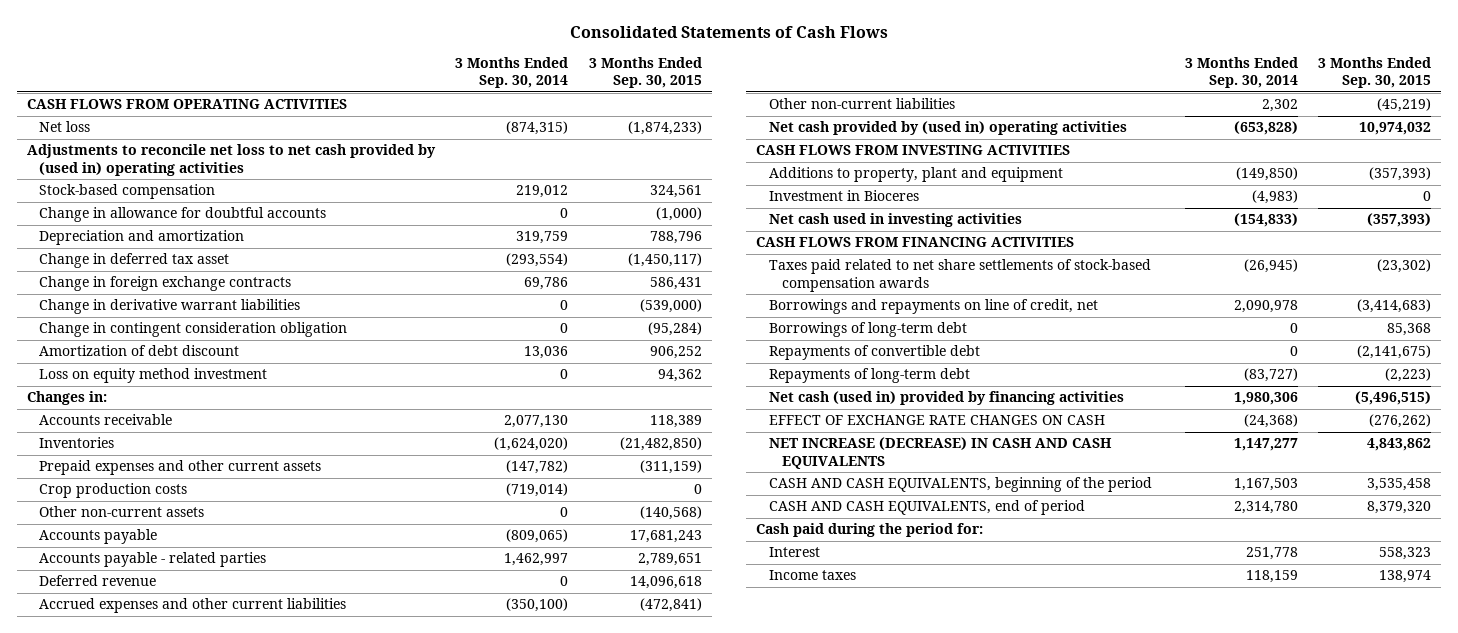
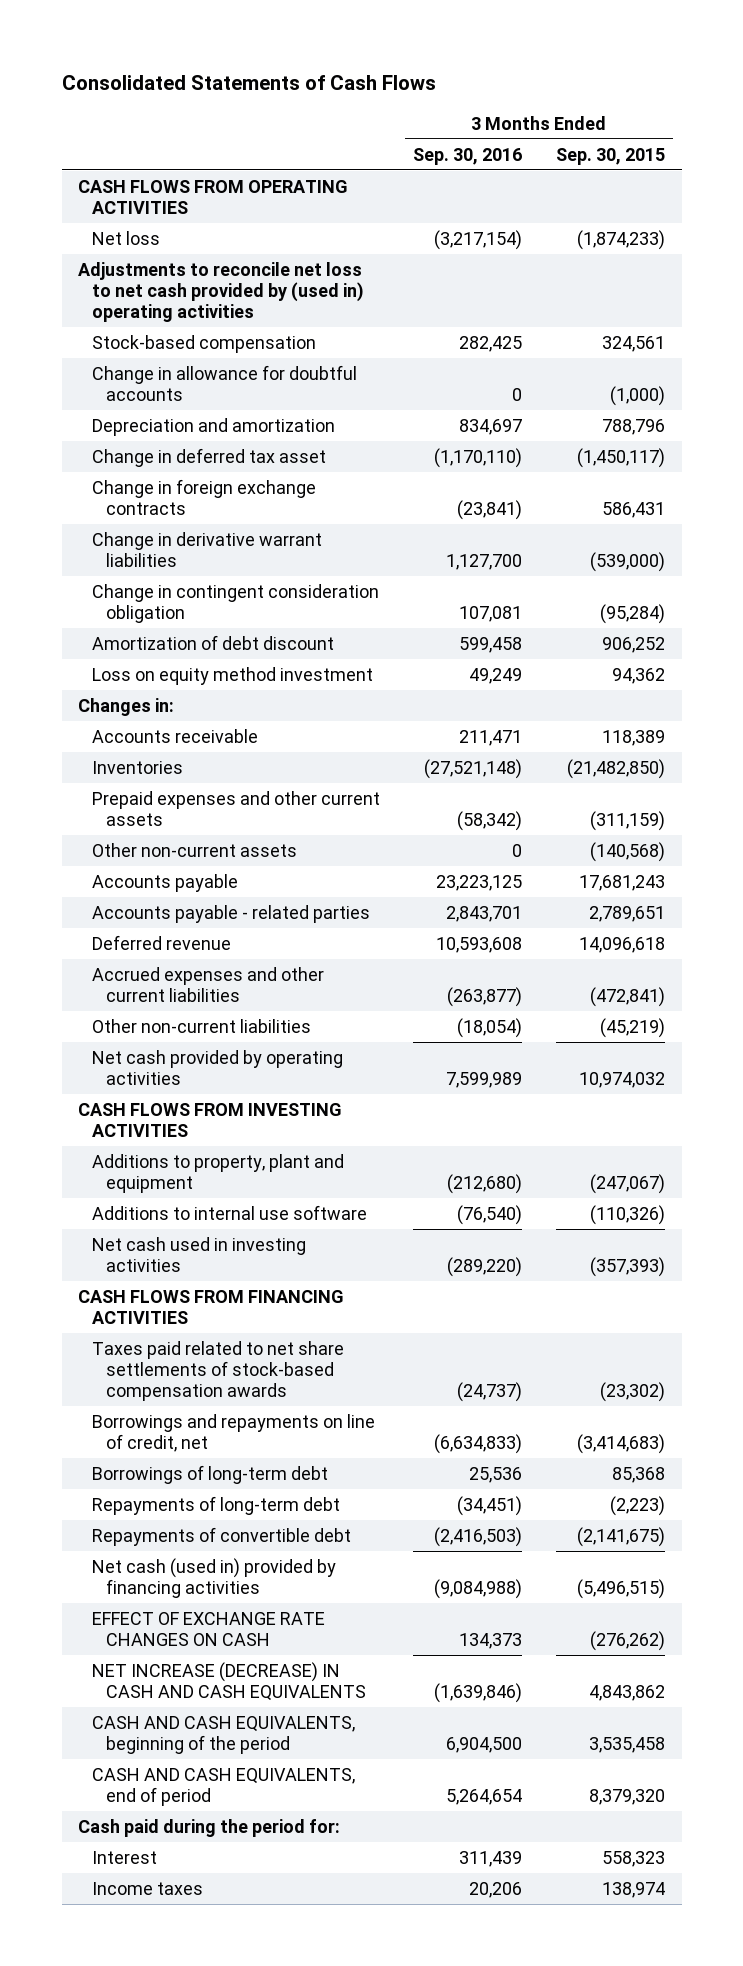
- | 3 Months Ended Sep. 30, 2014 | 3 Months Ended Sep. 30, 2015
+ | 3 Months Ended Sep. 30, 2016 | 3 Months Ended Sep. 30, 2015
- Crop production costs | (719,014) | 0
- Net cash provided by (used in) operating activities | (653,828) | 10,974,032
+ Net cash provided by operating activities | 7,599,989 | 10,974,032
- Additions to property, plant and equipment | (149,850) | (357,393)
- Investment in Bioceres | (4,983) | 0
+ Additions to property, plant and equipment | (212,680) | (247,067)
+ Additions to internal use software | (76,540) | (110,326)
moved down: Repayments of convertible debt | (2,416,503) | (2,141,675)

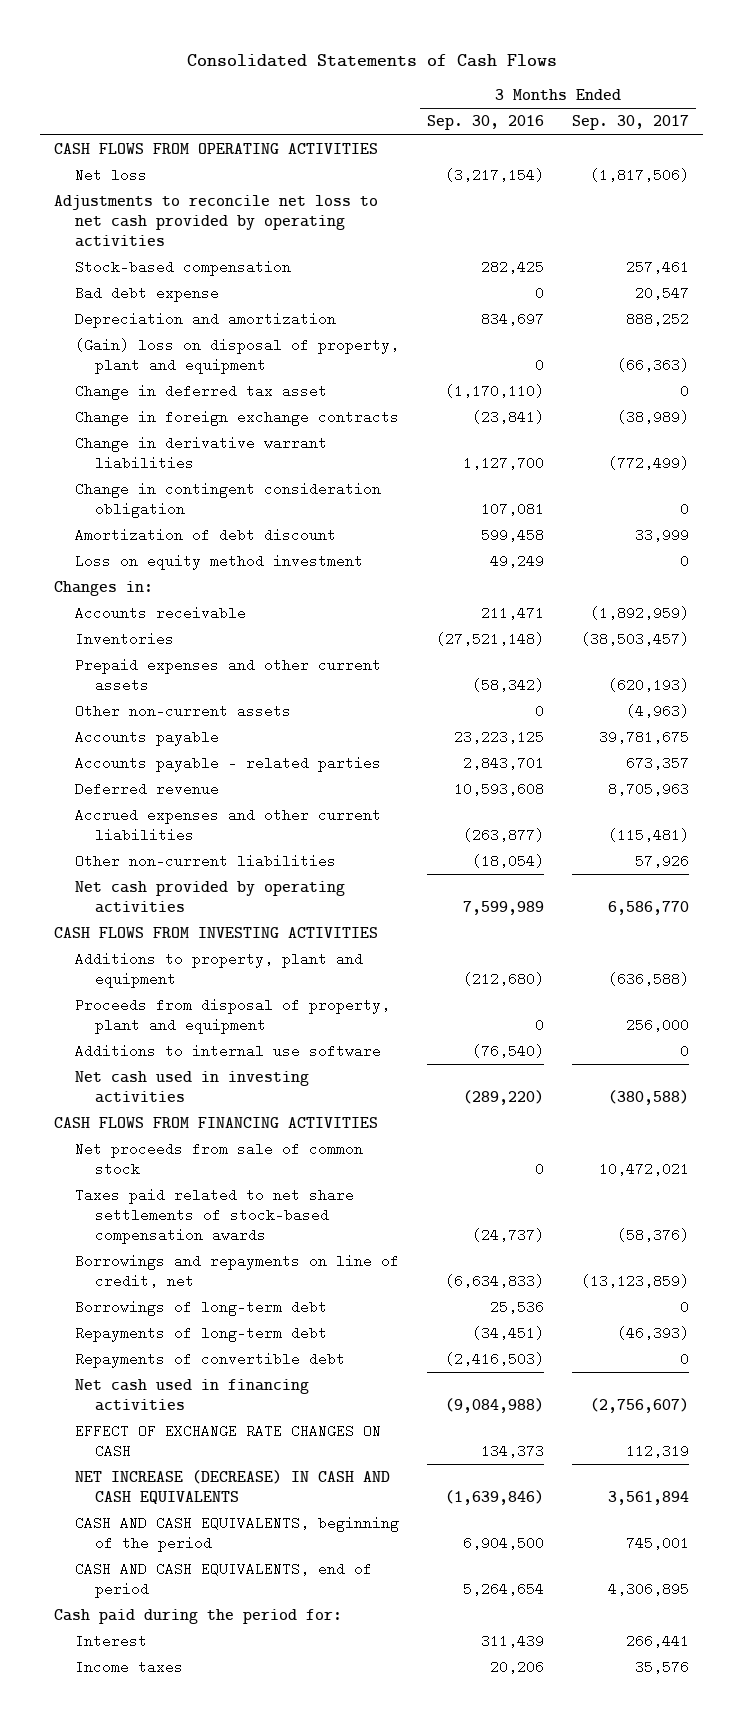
- | 3 Months Ended Sep. 30, 2016 | 3 Months Ended Sep. 30, 2015
+ | 3 Months Ended Sep. 30, 2016 | 3 Months Ended Sep. 30, 2017
- Adjustments to reconcile net loss to net cash provided by (used in) operating activities
+ Adjustments to reconcile net loss to net cash provided by operating activities
- Change in allowance for doubtful accounts | 0 | (1,000)
+ Bad debt expense | 0 | 20,547
+ (Gain) loss on disposal of property, plant and equipment | 0 | (66,363)
+ Proceeds from disposal of property, plant and equipment | 0 | 256,000
+ Net proceeds from sale of common stock | 0 | 10,472,021
- Net cash (used in) provided by financing activities | (9,084,988) | (5,496,515)
+ Net cash used in financing activities | (9,084,988) | (2,756,607)

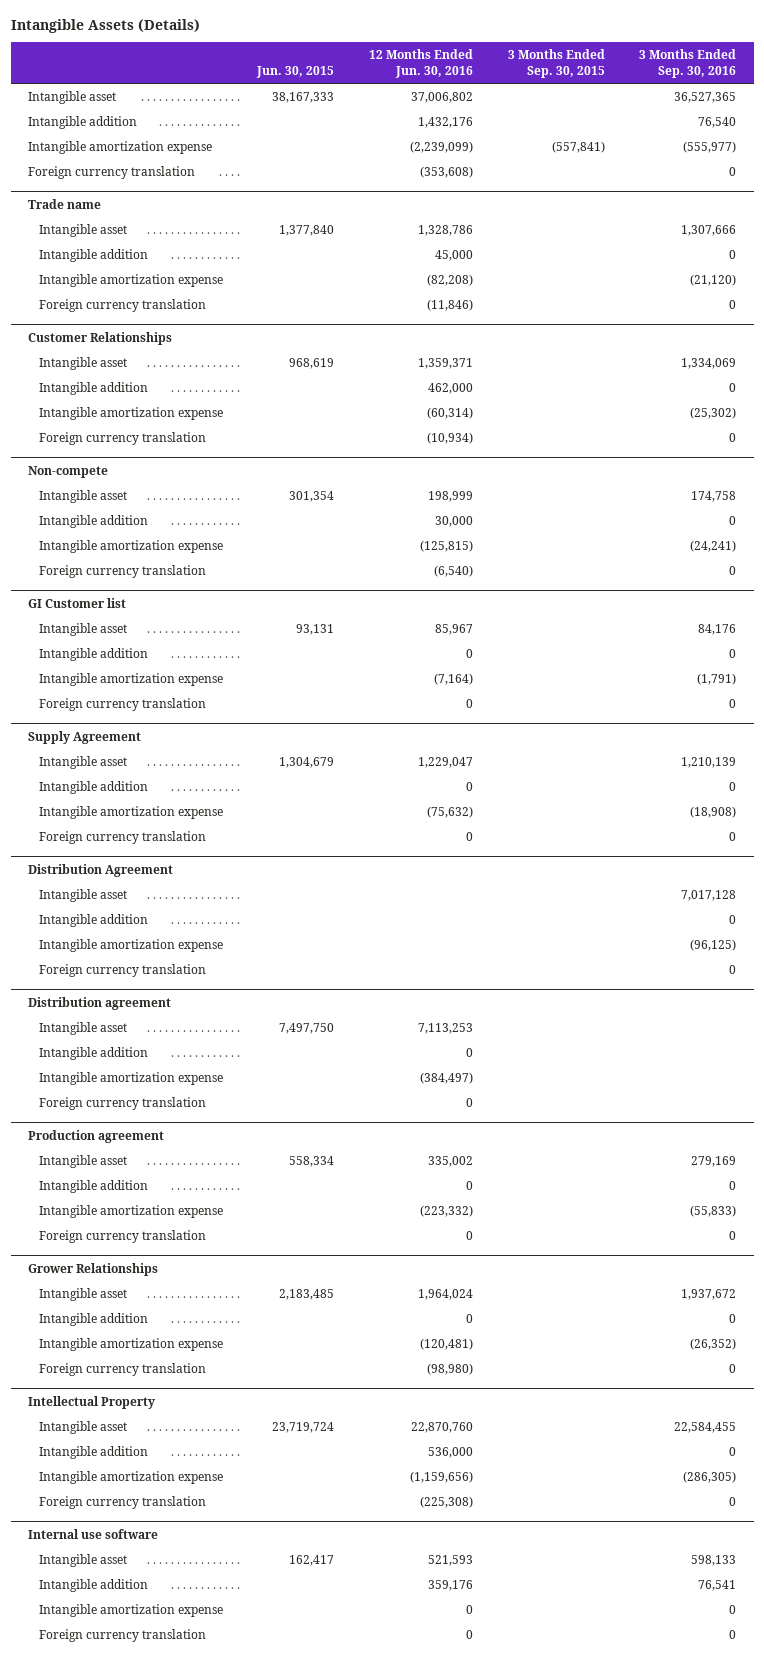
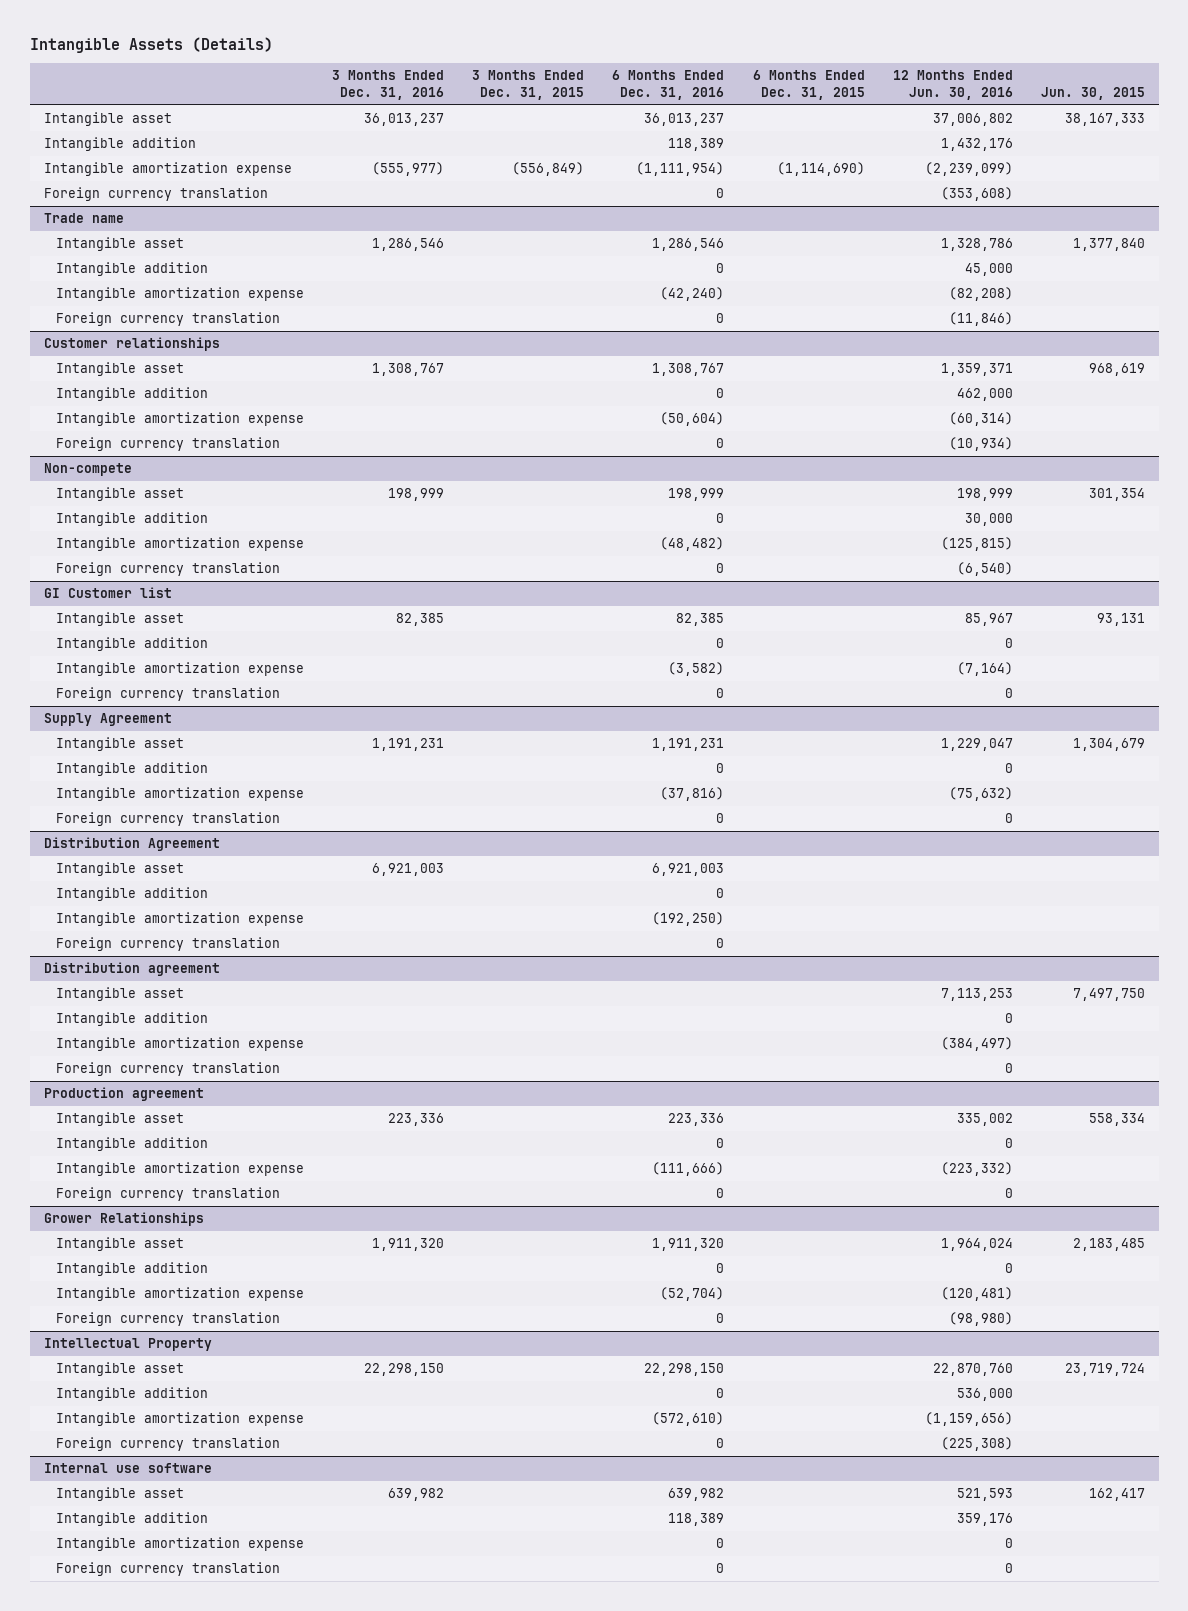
- | Jun. 30, 2015 | 12 Months Ended Jun. 30, 2016 | 3 Months Ended Sep. 30, 2015 | 3 Months Ended Sep. 30, 2016
+ | 3 Months Ended Dec. 31, 2016 | 3 Months Ended Dec. 31, 2015 | 6 Months Ended Dec. 31, 2016 | 6 Months Ended Dec. 31, 2015 | 12 Months Ended Jun. 30, 2016 | Jun. 30, 2015
- Customer Relationships
+ Customer relationships

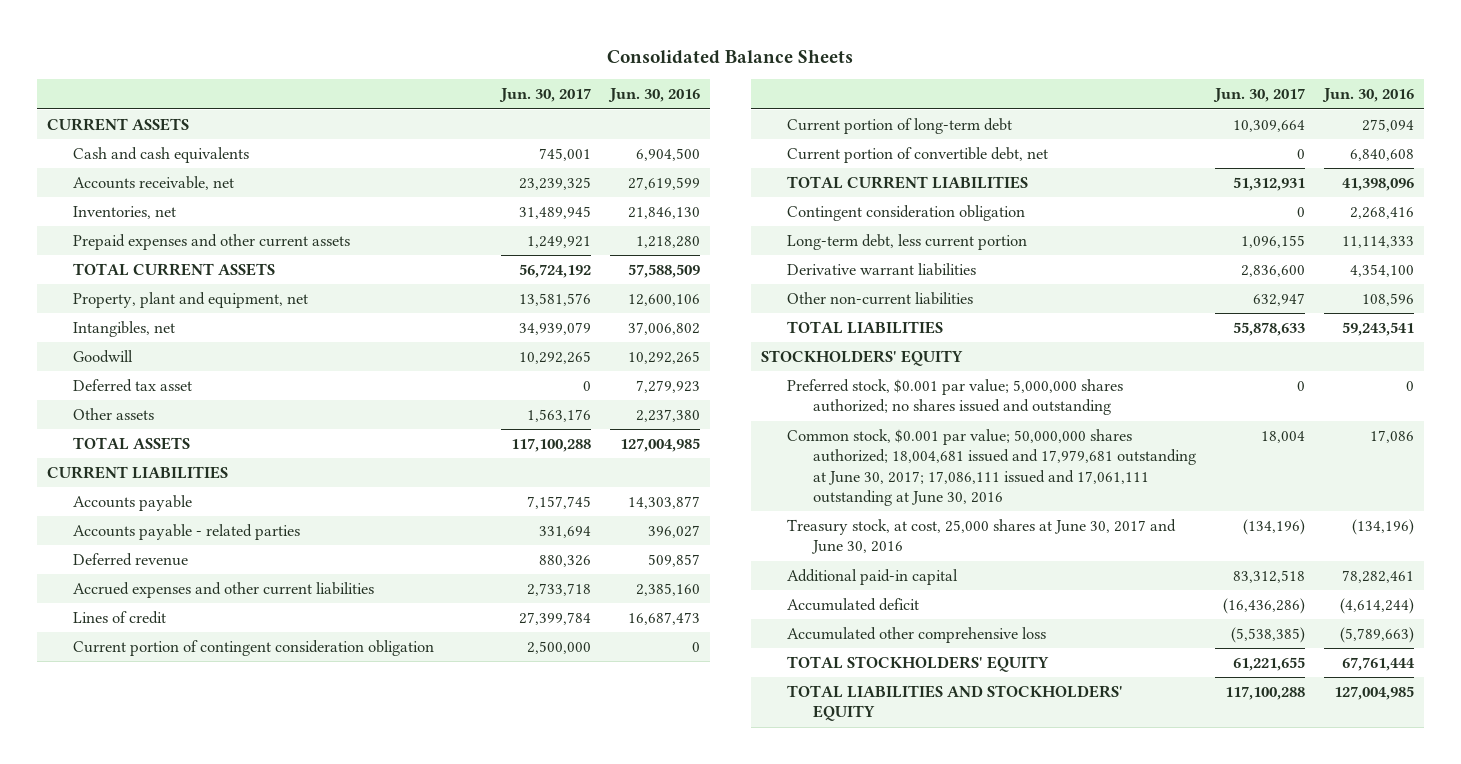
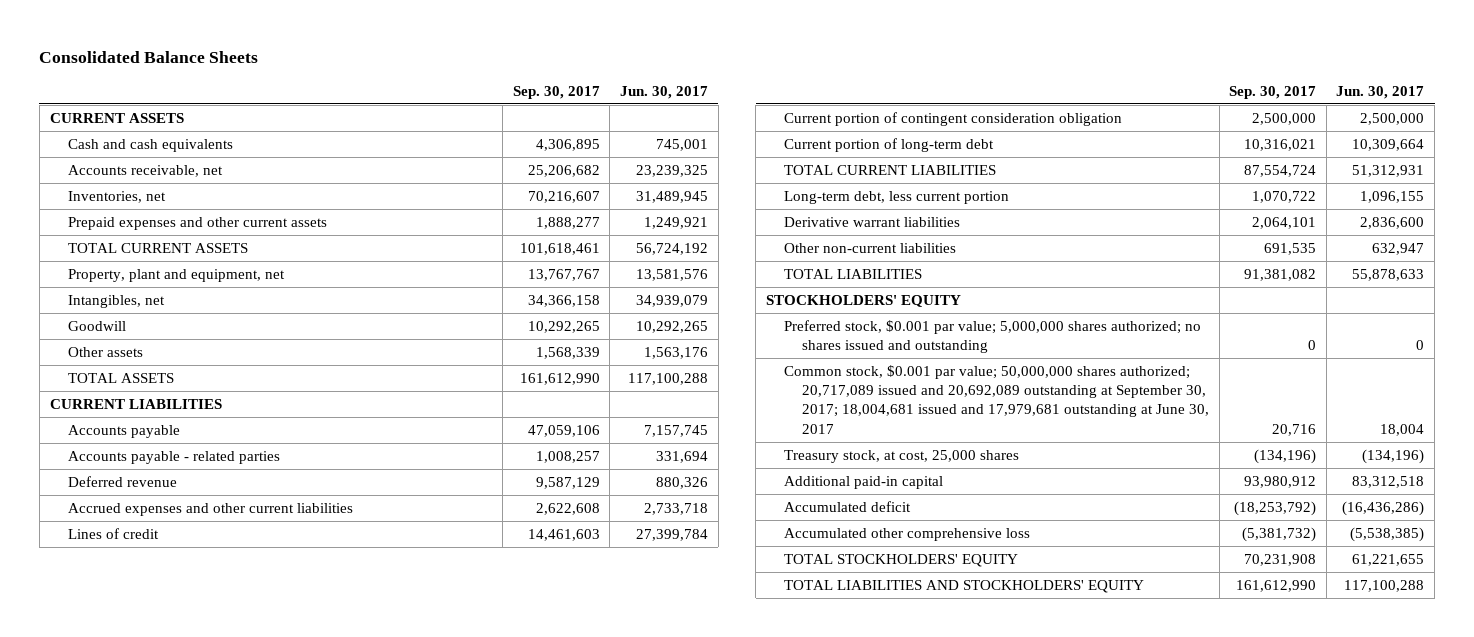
- | Jun. 30, 2017 | Jun. 30, 2016
+ | Sep. 30, 2017 | Jun. 30, 2017
- Deferred tax asset | 0 | 7,279,923
- Current portion of convertible debt, net | 0 | 6,840,608
- Contingent consideration obligation | 0 | 2,268,416
- Common stock, $0.001 par value; 50,000,000 shares authorized; 18,004,681 issued and 17,979,681 outstanding at June 30, 2017; 17,086,111 issued and 17,061,111 outstanding at June 30, 2016 | 18,004 | 17,086
- Treasury stock, at cost, 25,000 shares at June 30, 2017 and June 30, 2016 | (134,196) | (134,196)
+ Common stock, $0.001 par value; 50,000,000 shares authorized; 20,717,089 issued and 20,692,089 outstanding at September 30, 2017; 18,004,681 issued and 17,979,681 outstanding at June 30, 2017 | 20,716 | 18,004
+ Treasury stock, at cost, 25,000 shares | (134,196) | (134,196)

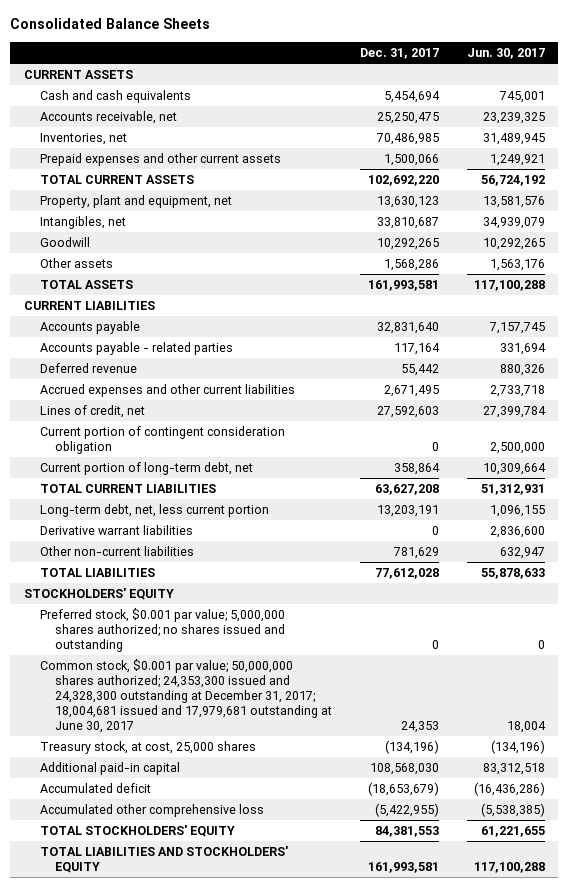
- | Sep. 30, 2017 | Jun. 30, 2017
+ | Dec. 31, 2017 | Jun. 30, 2017
- Lines of credit | 14,461,603 | 27,399,784
+ Lines of credit, net | 27,592,603 | 27,399,784
- Current portion of long-term debt | 10,316,021 | 10,309,664
+ Current portion of long-term debt, net | 358,864 | 10,309,664
- Long-term debt, less current portion | 1,070,722 | 1,096,155
+ Long-term debt, net, less current portion | 13,203,191 | 1,096,155
- Common stock, $0.001 par value; 50,000,000 shares authorized; 20,717,089 issued and 20,692,089 outstanding at September 30, 2017; 18,004,681 issued and 17,979,681 outstanding at June 30, 2017 | 20,716 | 18,004
+ Common stock, $0.001 par value; 50,000,000 shares authorized; 24,353,300 issued and 24,328,300 outstanding at December 31, 2017; 18,004,681 issued and 17,979,681 outstanding at June 30, 2017 | 24,353 | 18,004

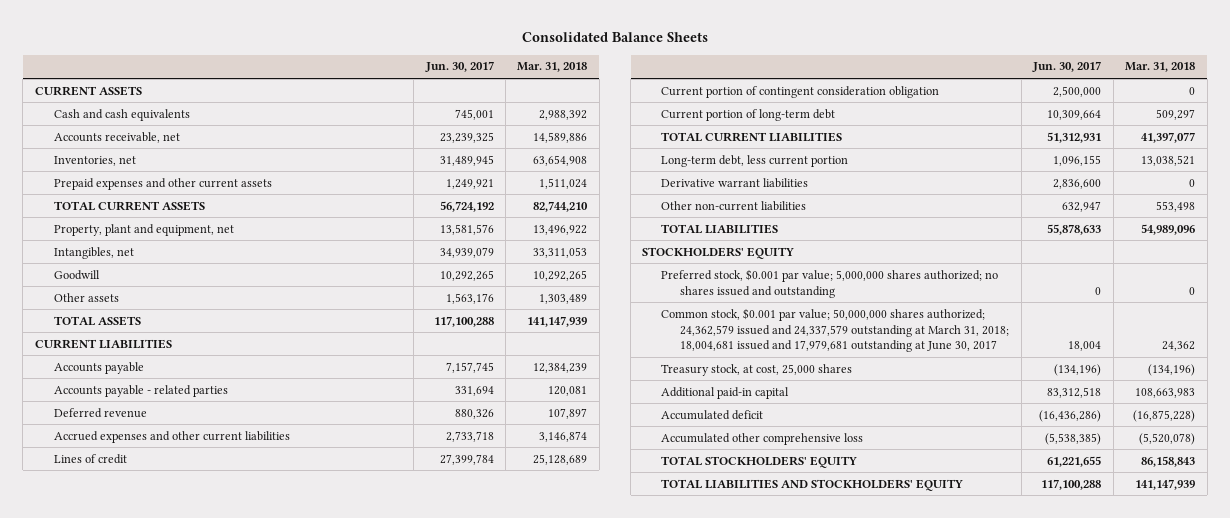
- | Dec. 31, 2017 | Jun. 30, 2017
+ | Jun. 30, 2017 | Mar. 31, 2018
- Lines of credit, net | 27,592,603 | 27,399,784
+ Lines of credit | 27,399,784 | 25,128,689
- Current portion of long-term debt, net | 358,864 | 10,309,664
+ Current portion of long-term debt | 10,309,664 | 509,297
- Long-term debt, net, less current portion | 13,203,191 | 1,096,155
+ Long-term debt, less current portion | 1,096,155 | 13,038,521
- Common stock, $0.001 par value; 50,000,000 shares authorized; 24,353,300 issued and 24,328,300 outstanding at December 31, 2017; 18,004,681 issued and 17,979,681 outstanding at June 30, 2017 | 24,353 | 18,004
+ Common stock, $0.001 par value; 50,000,000 shares authorized; 24,362,579 issued and 24,337,579 outstanding at March 31, 2018; 18,004,681 issued and 17,979,681 outstanding at June 30, 2017 | 18,004 | 24,362

